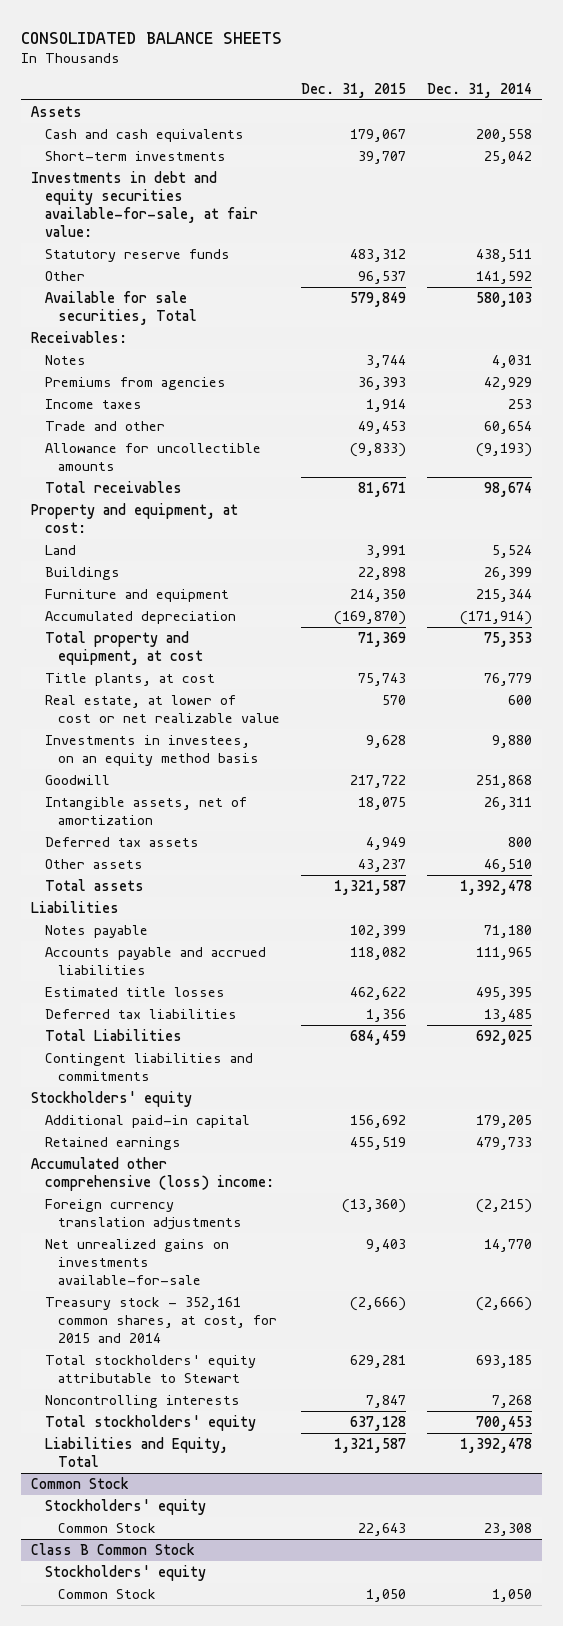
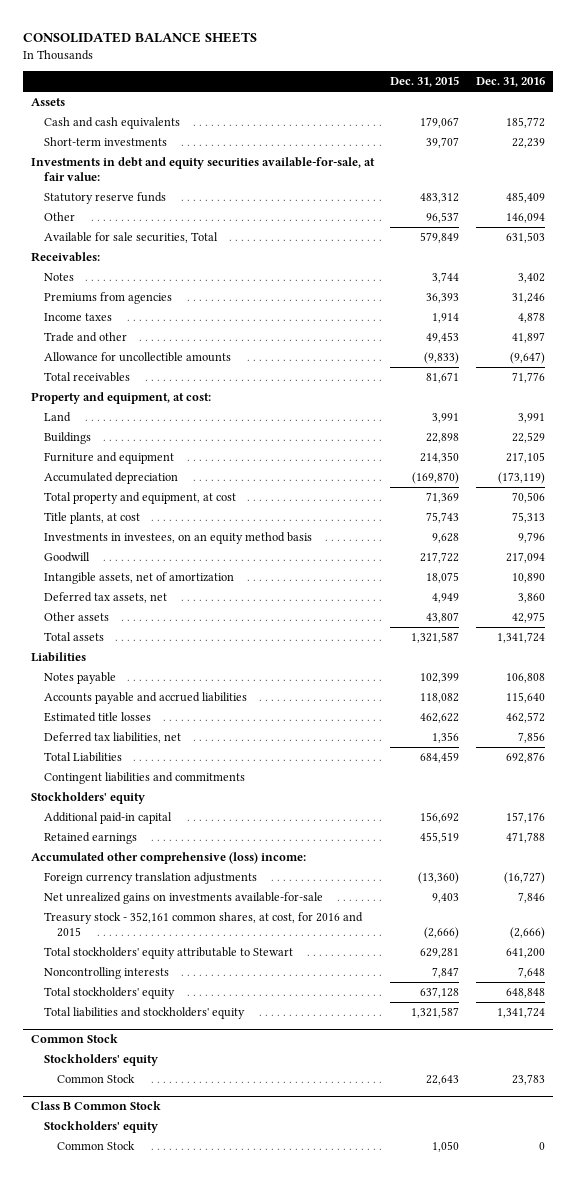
- | Dec. 31, 2015 | Dec. 31, 2014
+ | Dec. 31, 2015 | Dec. 31, 2016
- Real estate, at lower of cost or net realizable value | 570 | 600
- Deferred tax assets | 4,949 | 800
- Other assets | 43,237 | 46,510
+ Deferred tax assets, net | 4,949 | 3,860
+ Other assets | 43,807 | 42,975
- Deferred tax liabilities | 1,356 | 13,485
+ Deferred tax liabilities, net | 1,356 | 7,856
- Treasury stock - 352,161 common shares, at cost, for 2015 and 2014 | (2,666) | (2,666)
+ Treasury stock - 352,161 common shares, at cost, for 2016 and 2015 | (2,666) | (2,666)
- Liabilities and Equity, Total | 1,321,587 | 1,392,478
+ Total liabilities and stockholders' equity | 1,321,587 | 1,341,724

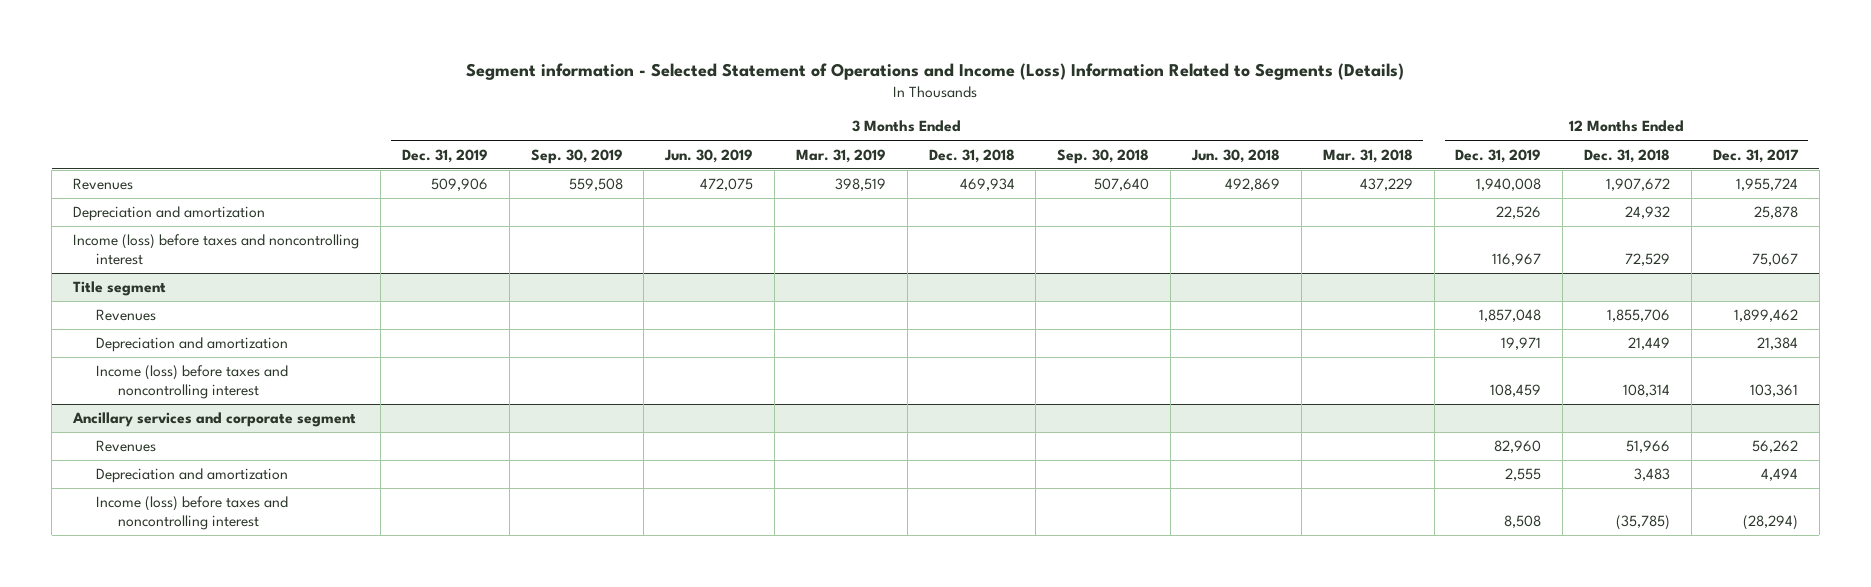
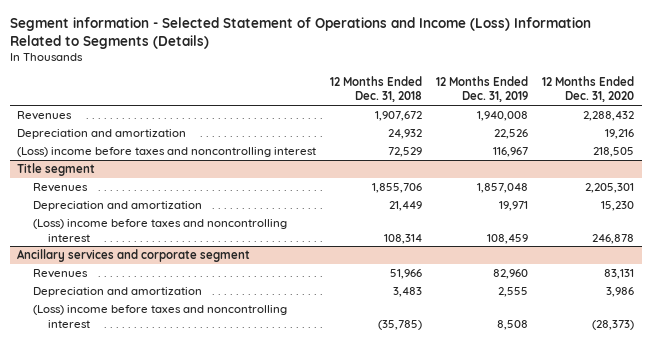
- | 3 Months Ended Dec. 31, 2019 | 3 Months Ended Sep. 30, 2019 | 3 Months Ended Jun. 30, 2019 | 3 Months Ended Mar. 31, 2019 | 3 Months Ended Dec. 31, 2018 | 3 Months Ended Sep. 30, 2018 | 3 Months Ended Jun. 30, 2018 | 3 Months Ended Mar. 31, 2018 | 12 Months Ended Dec. 31, 2019 | 12 Months Ended Dec. 31, 2018 | 12 Months Ended Dec. 31, 2017
+ | 12 Months Ended Dec. 31, 2018 | 12 Months Ended Dec. 31, 2019 | 12 Months Ended Dec. 31, 2020
- Income (loss) before taxes and noncontrolling interest | | | | | | | | | 116,967 | 72,529 | 75,067
+ (Loss) income before taxes and noncontrolling interest | 72,529 | 116,967 | 218,505
@ Title segment
- Income (loss) before taxes and noncontrolling interest | | | | | | | | | 108,459 | 108,314 | 103,361
+ (Loss) income before taxes and noncontrolling interest | 108,314 | 108,459 | 246,878
@ Ancillary services and corporate segment
- Income (loss) before taxes and noncontrolling interest | | | | | | | | | 8,508 | (35,785) | (28,294)
+ (Loss) income before taxes and noncontrolling interest | (35,785) | 8,508 | (28,373)

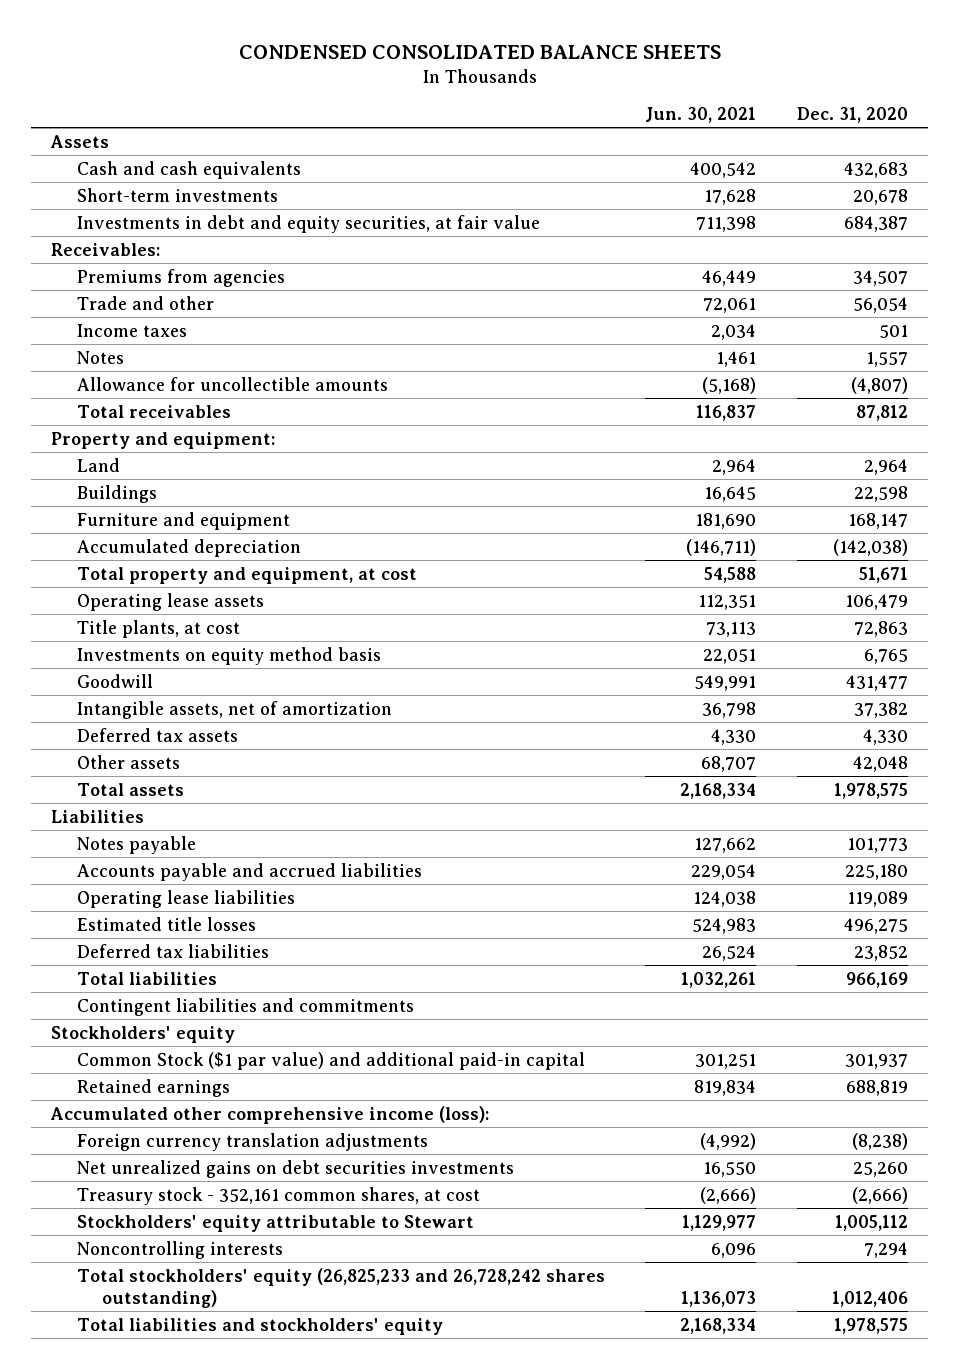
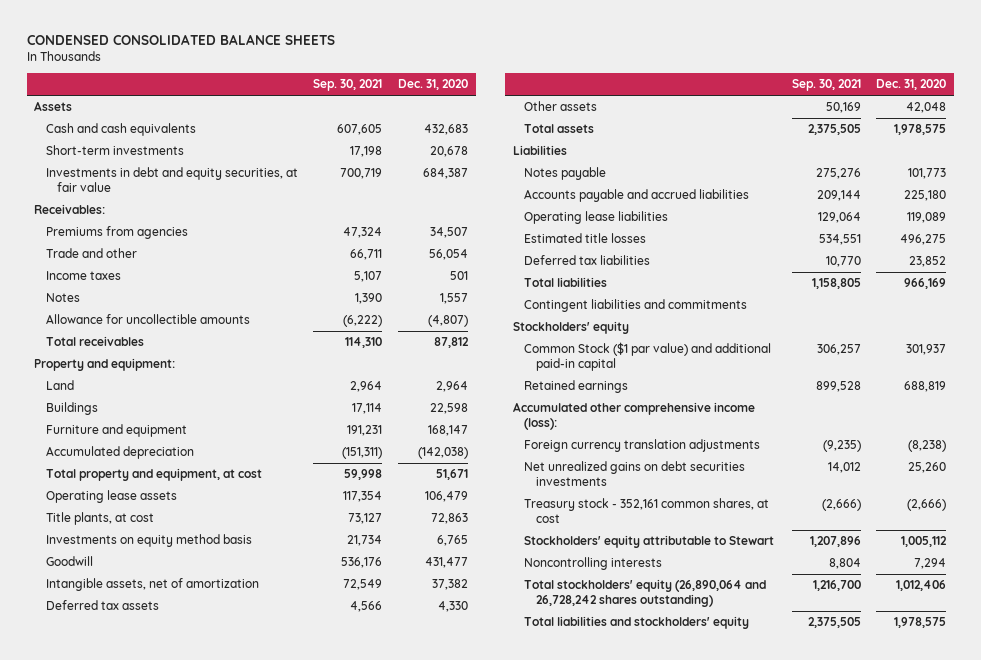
- | Jun. 30, 2021 | Dec. 31, 2020
+ | Sep. 30, 2021 | Dec. 31, 2020
- Total stockholders' equity (26,825,233 and 26,728,242 shares outstanding) | 1,136,073 | 1,012,406
+ Total stockholders' equity (26,890,064 and 26,728,242 shares outstanding) | 1,216,700 | 1,012,406

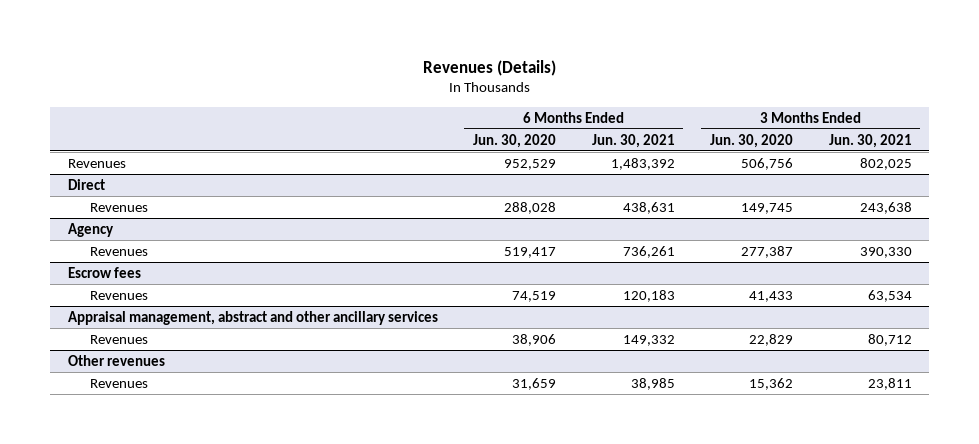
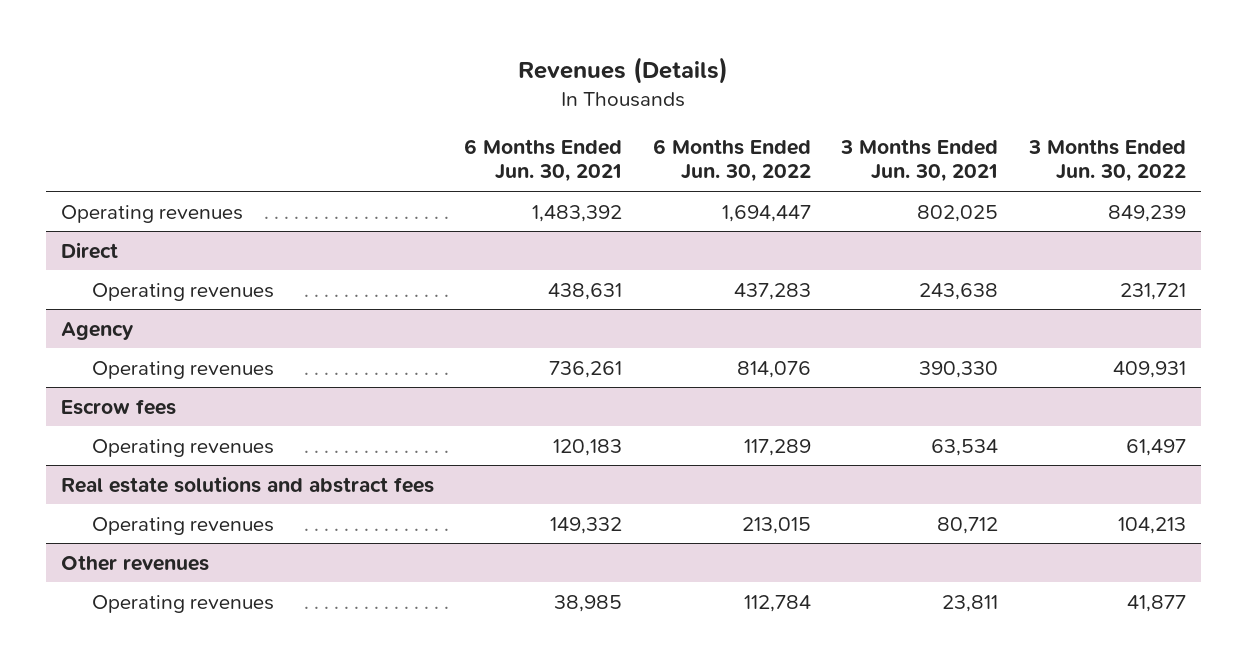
- | 6 Months Ended Jun. 30, 2020 | 6 Months Ended Jun. 30, 2021 | 3 Months Ended Jun. 30, 2020 | 3 Months Ended Jun. 30, 2021
+ | 6 Months Ended Jun. 30, 2021 | 6 Months Ended Jun. 30, 2022 | 3 Months Ended Jun. 30, 2021 | 3 Months Ended Jun. 30, 2022
- Revenues | 952,529 | 1,483,392 | 506,756 | 802,025
+ Operating revenues | 1,483,392 | 1,694,447 | 802,025 | 849,239
@ Direct
- Revenues | 288,028 | 438,631 | 149,745 | 243,638
+ Operating revenues | 438,631 | 437,283 | 243,638 | 231,721
@ Agency
- Revenues | 519,417 | 736,261 | 277,387 | 390,330
+ Operating revenues | 736,261 | 814,076 | 390,330 | 409,931
@ Escrow fees
- Revenues | 74,519 | 120,183 | 41,433 | 63,534
- Appraisal management, abstract and other ancillary services
- Revenues | 38,906 | 149,332 | 22,829 | 80,712
@ Escrow fees
+ Operating revenues | 120,183 | 117,289 | 63,534 | 61,497
+ Real estate solutions and abstract fees
+ Operating revenues | 149,332 | 213,015 | 80,712 | 104,213
@ Other revenues
- Revenues | 31,659 | 38,985 | 15,362 | 23,811
+ Operating revenues | 38,985 | 112,784 | 23,811 | 41,877

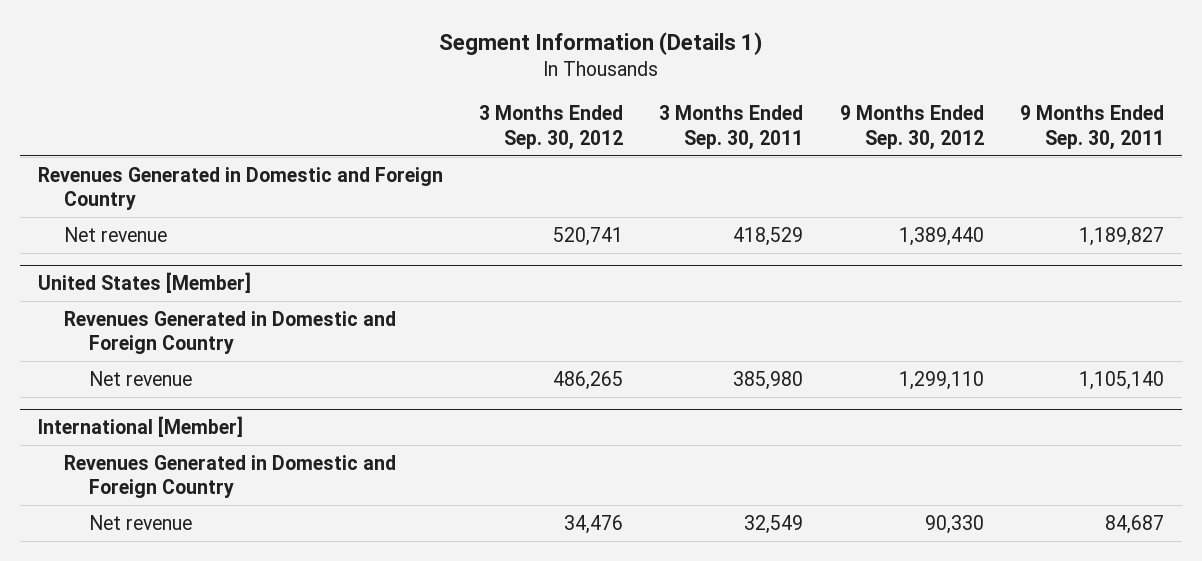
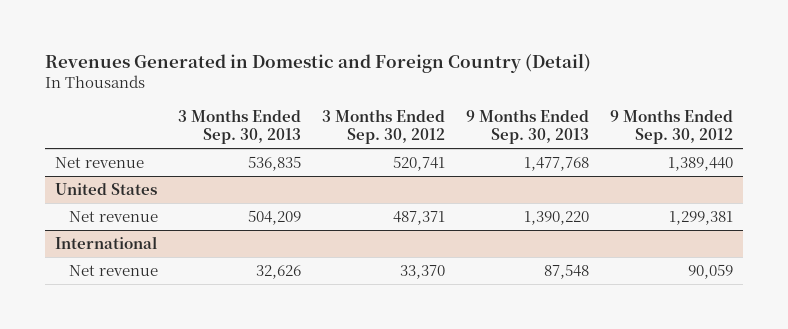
- Segment Information (Details 1)
+ Revenues Generated in Domestic and Foreign Country (Detail)
- | 3 Months Ended Sep. 30, 2012 | 3 Months Ended Sep. 30, 2011 | 9 Months Ended Sep. 30, 2012 | 9 Months Ended Sep. 30, 2011
+ | 3 Months Ended Sep. 30, 2013 | 3 Months Ended Sep. 30, 2012 | 9 Months Ended Sep. 30, 2013 | 9 Months Ended Sep. 30, 2012
- Revenues Generated in Domestic and Foreign Country
- United States [Member]
- Revenues Generated in Domestic and Foreign Country
- Net revenue | 486,265 | 385,980 | 1,299,110 | 1,105,140
- International [Member]
- Revenues Generated in Domestic and Foreign Country
- Net revenue | 34,476 | 32,549 | 90,330 | 84,687
+ United States
+ Net revenue | 504,209 | 487,371 | 1,390,220 | 1,299,381
+ International
+ Net revenue | 32,626 | 33,370 | 87,548 | 90,059

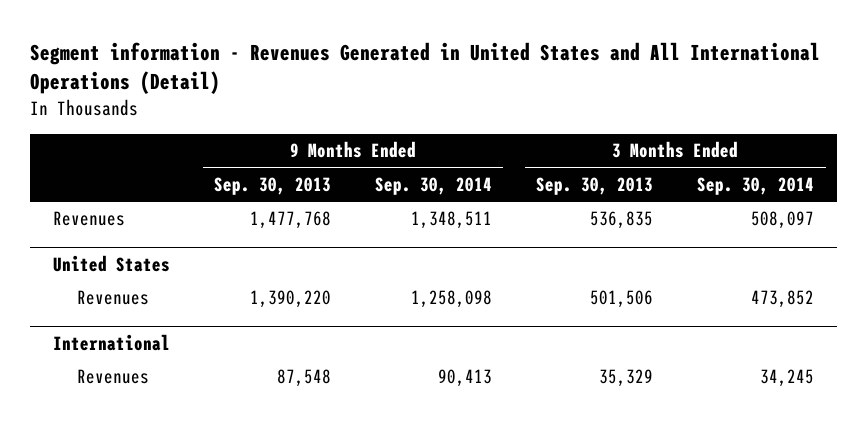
- Revenues Generated in Domestic and Foreign Country (Detail)
+ Segment information - Revenues Generated in United States and All International Operations (Detail)
- | 3 Months Ended Sep. 30, 2013 | 3 Months Ended Sep. 30, 2012 | 9 Months Ended Sep. 30, 2013 | 9 Months Ended Sep. 30, 2012
+ | 9 Months Ended Sep. 30, 2013 | 9 Months Ended Sep. 30, 2014 | 3 Months Ended Sep. 30, 2013 | 3 Months Ended Sep. 30, 2014
- Net revenue | 536,835 | 520,741 | 1,477,768 | 1,389,440
+ Revenues | 1,477,768 | 1,348,511 | 536,835 | 508,097
@ United States
- Net revenue | 504,209 | 487,371 | 1,390,220 | 1,299,381
+ Revenues | 1,390,220 | 1,258,098 | 501,506 | 473,852
@ International
- Net revenue | 32,626 | 33,370 | 87,548 | 90,059
+ Revenues | 87,548 | 90,413 | 35,329 | 34,245

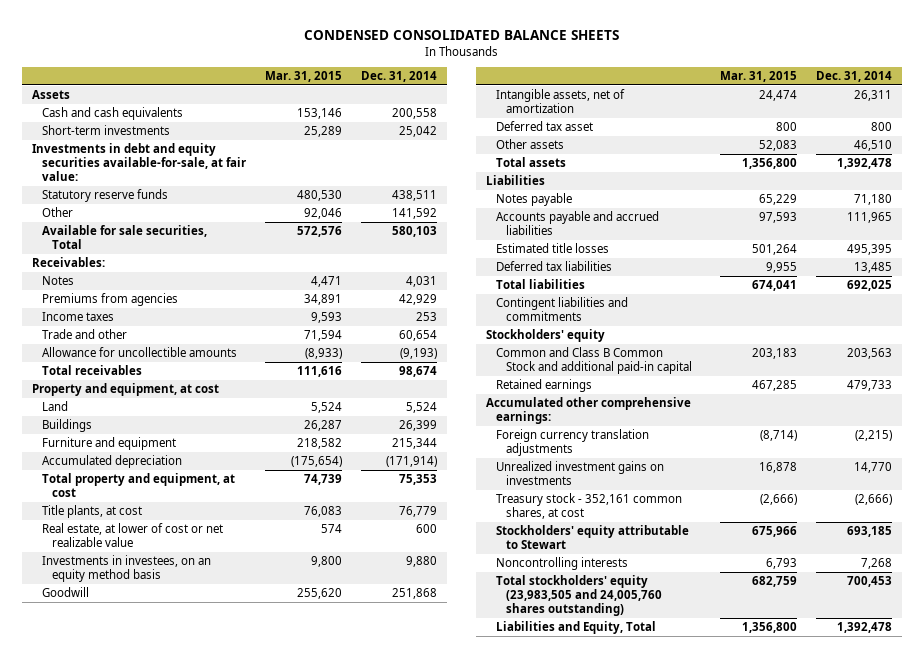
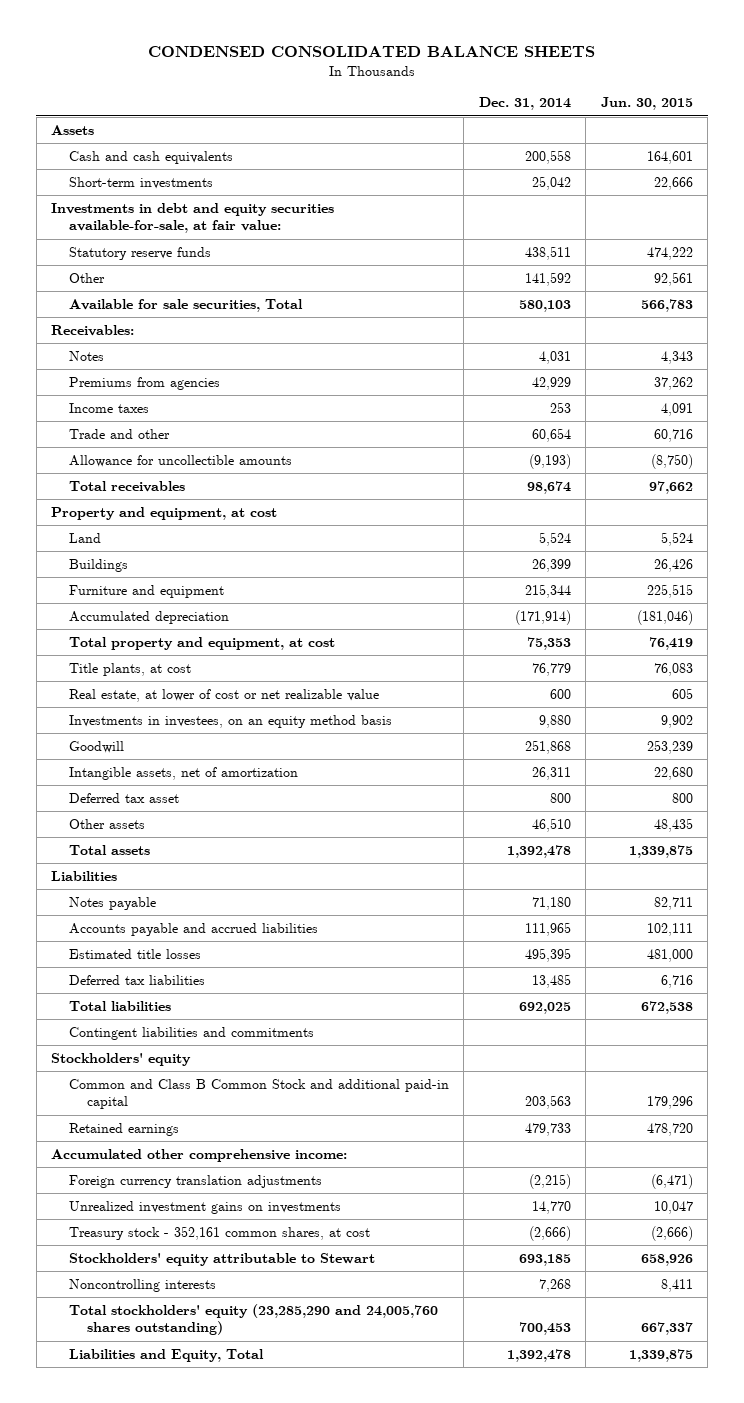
- | Mar. 31, 2015 | Dec. 31, 2014
+ | Dec. 31, 2014 | Jun. 30, 2015
- Accumulated other comprehensive earnings:
+ Accumulated other comprehensive income:
- Total stockholders' equity (23,983,505 and 24,005,760 shares outstanding) | 682,759 | 700,453
+ Total stockholders' equity (23,285,290 and 24,005,760 shares outstanding) | 700,453 | 667,337

